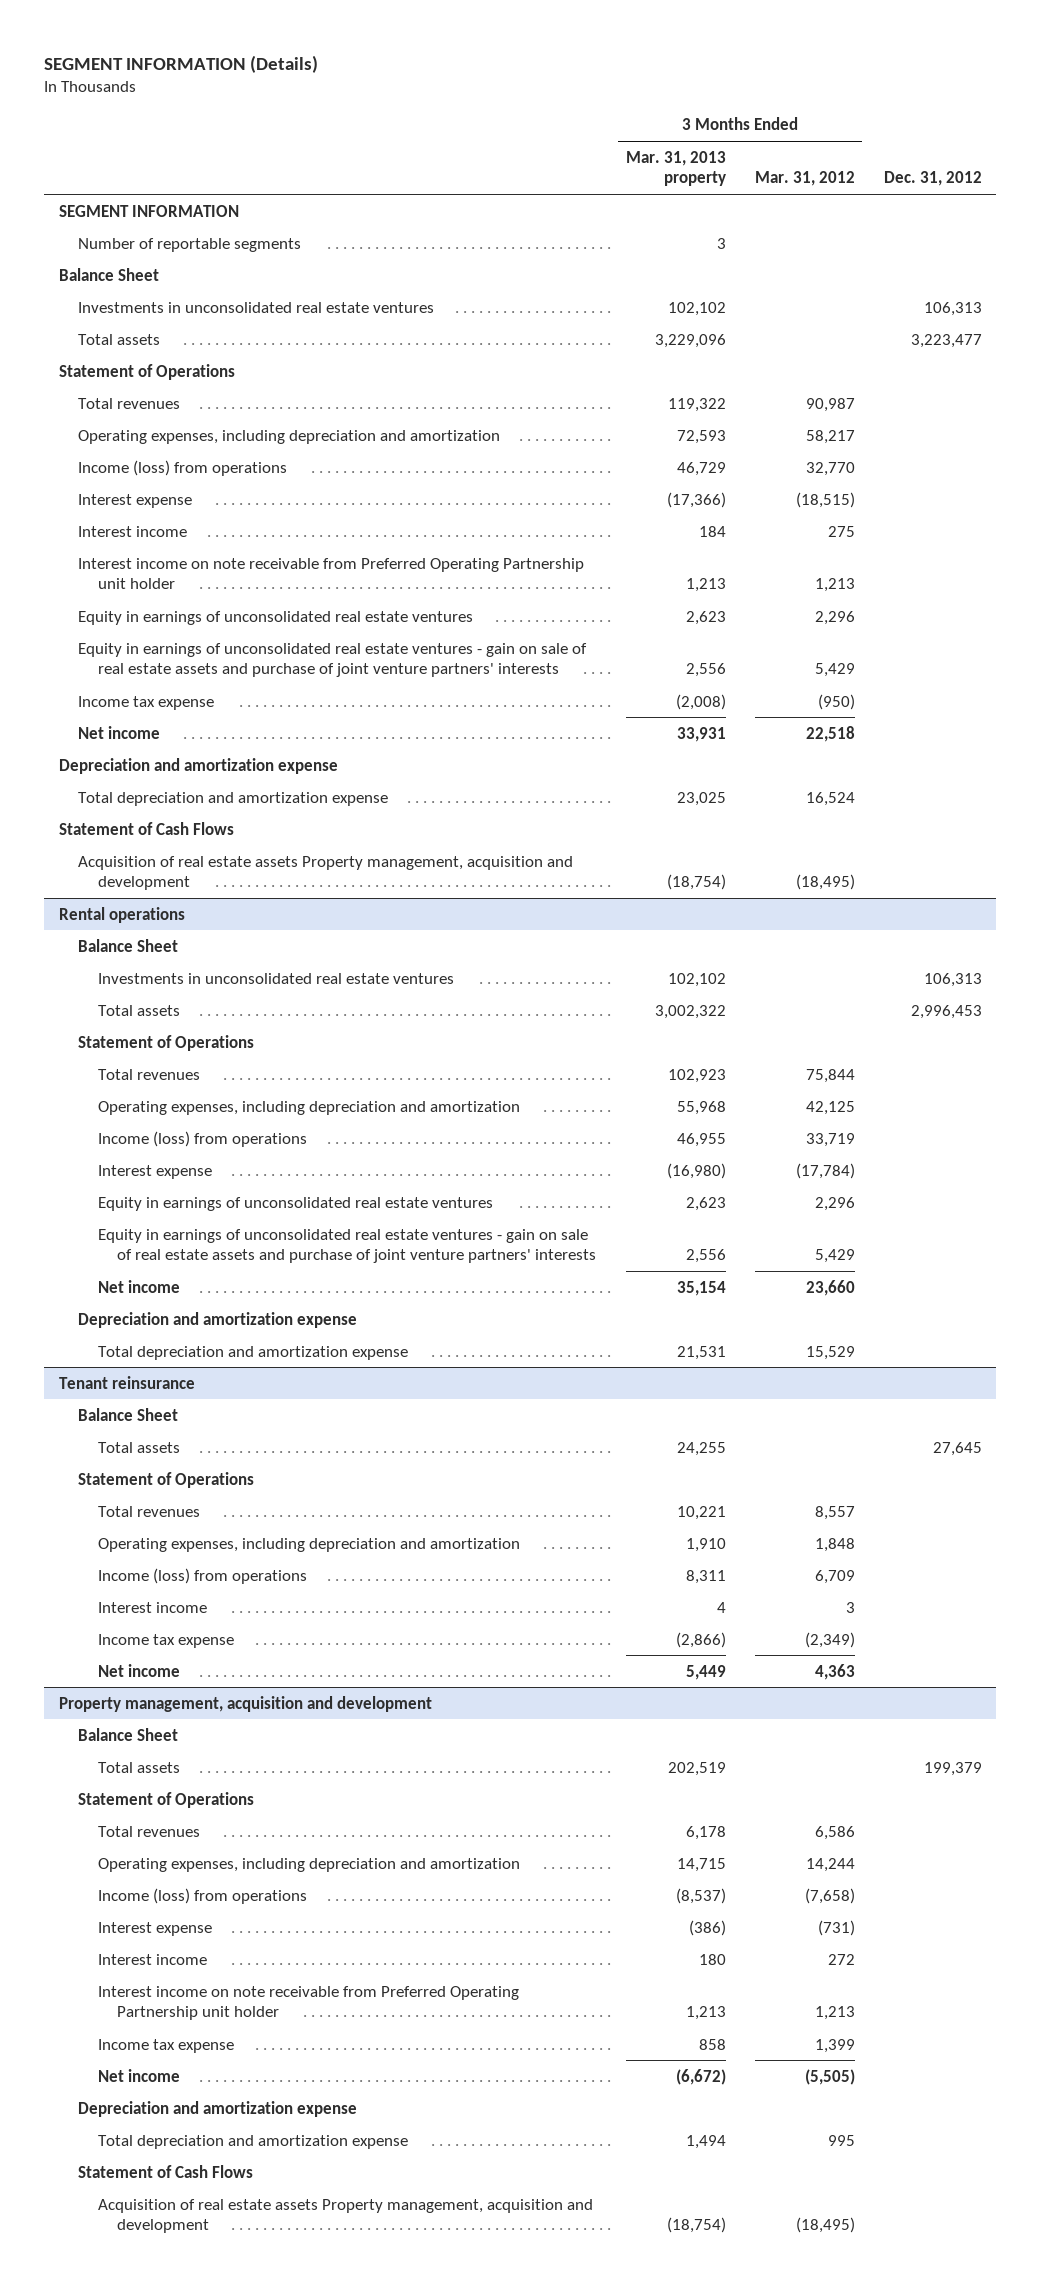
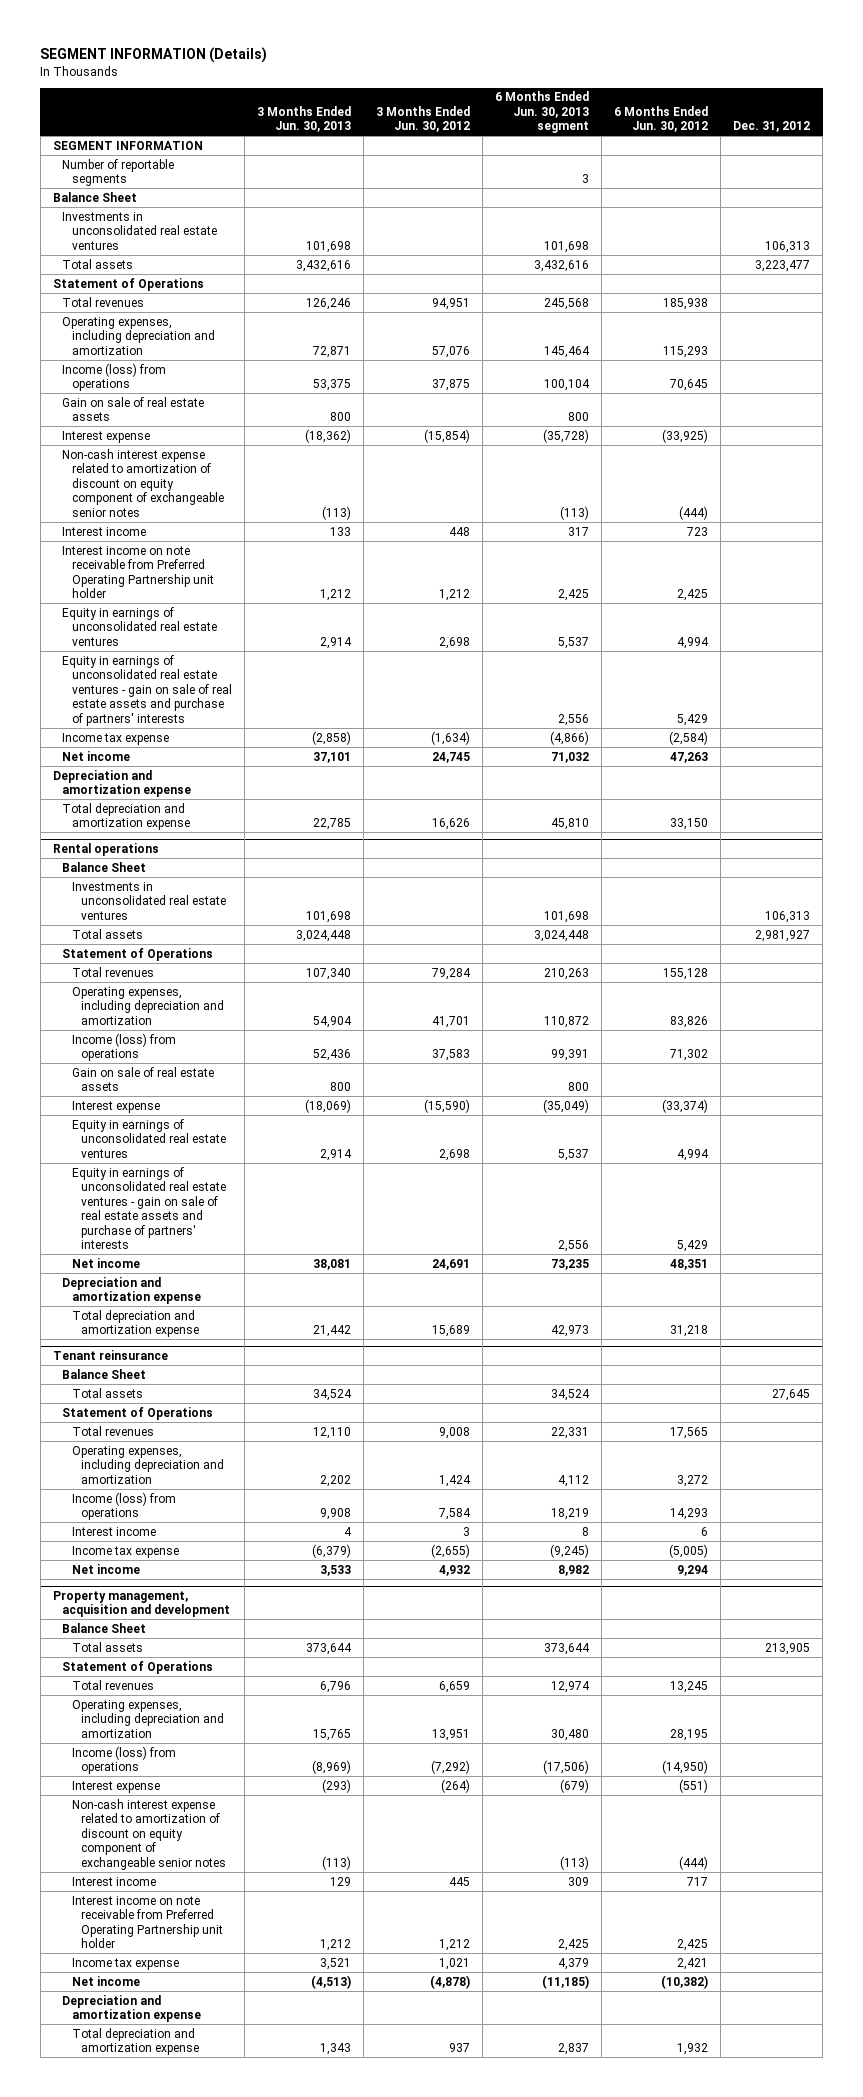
- | 3 Months Ended Mar. 31, 2013 property | 3 Months Ended Mar. 31, 2012 | Dec. 31, 2012
+ | 3 Months Ended Jun. 30, 2013 | 3 Months Ended Jun. 30, 2012 | 6 Months Ended Jun. 30, 2013 segment | 6 Months Ended Jun. 30, 2012 | Dec. 31, 2012
+ Gain on sale of real estate assets | 800 | | 800 | |
+ Non-cash interest expense related to amortization of discount on equity component of exchangeable senior notes | (113) | | (113) | (444) |
- Equity in earnings of unconsolidated real estate ventures - gain on sale of real estate assets and purchase of joint venture partners' interests | 2,556 | 5,429 |
+ Equity in earnings of unconsolidated real estate ventures - gain on sale of real estate assets and purchase of partners' interests | | | 2,556 | 5,429 |
- Statement of Cash Flows
- Acquisition of real estate assets Property management, acquisition and development | (18,754) | (18,495) |
@ Rental operations
- Total assets | 3,002,322 | | 2,996,453
+ Total assets | 3,024,448 | | 3,024,448 | | 2,981,927
+ Gain on sale of real estate assets | 800 | | 800 | |
- Equity in earnings of unconsolidated real estate ventures - gain on sale of real estate assets and purchase of joint venture partners' interests | 2,556 | 5,429 |
+ Equity in earnings of unconsolidated real estate ventures - gain on sale of real estate assets and purchase of partners' interests | | | 2,556 | 5,429 |
@ Property management, acquisition and development
- Total assets | 202,519 | | 199,379
+ Total assets | 373,644 | | 373,644 | | 213,905
+ Non-cash interest expense related to amortization of discount on equity component of exchangeable senior notes | (113) | | (113) | (444) |
- Statement of Cash Flows
- Acquisition of real estate assets Property management, acquisition and development | (18,754) | (18,495) |

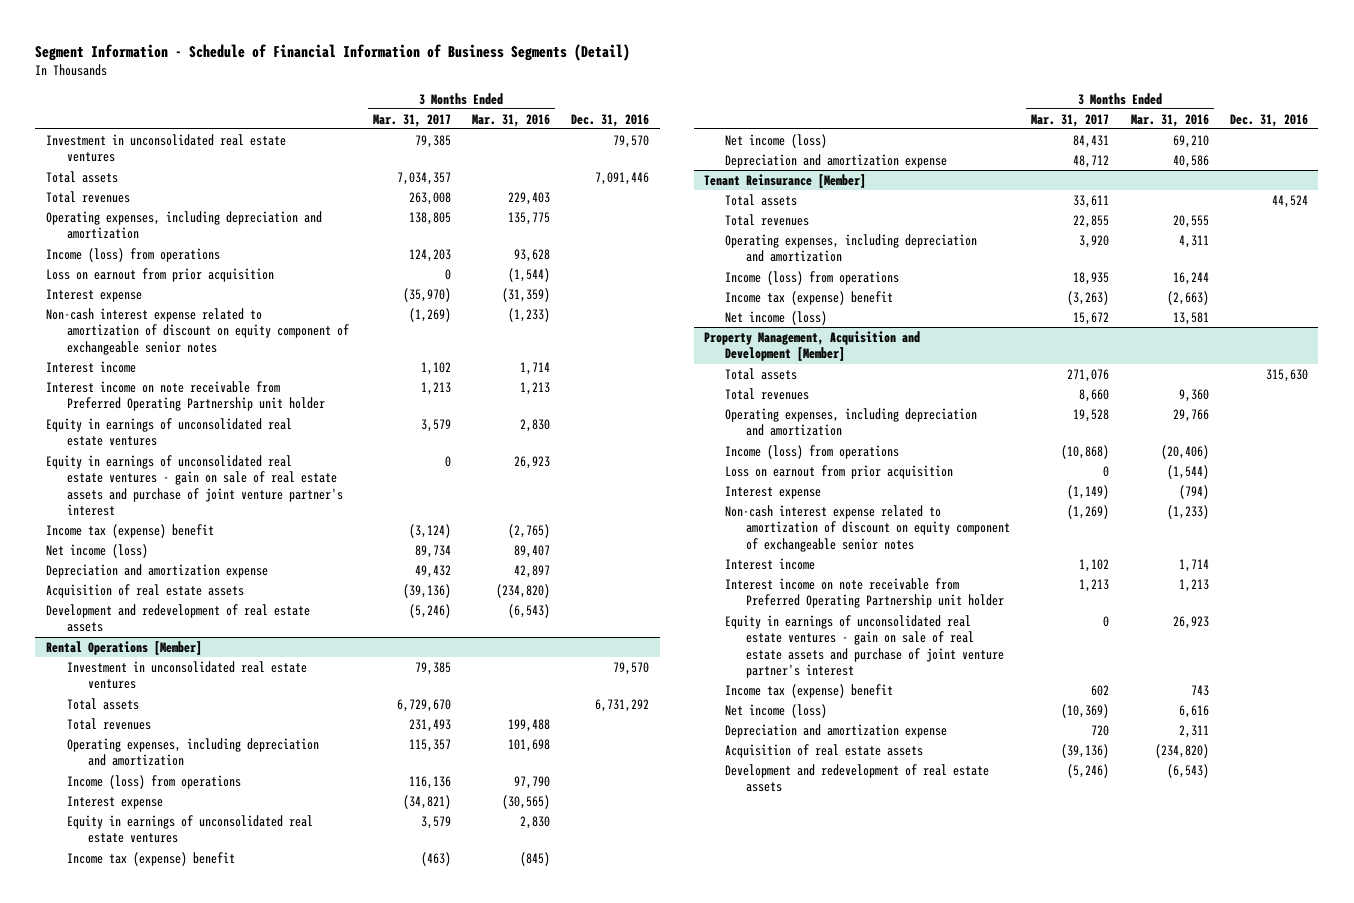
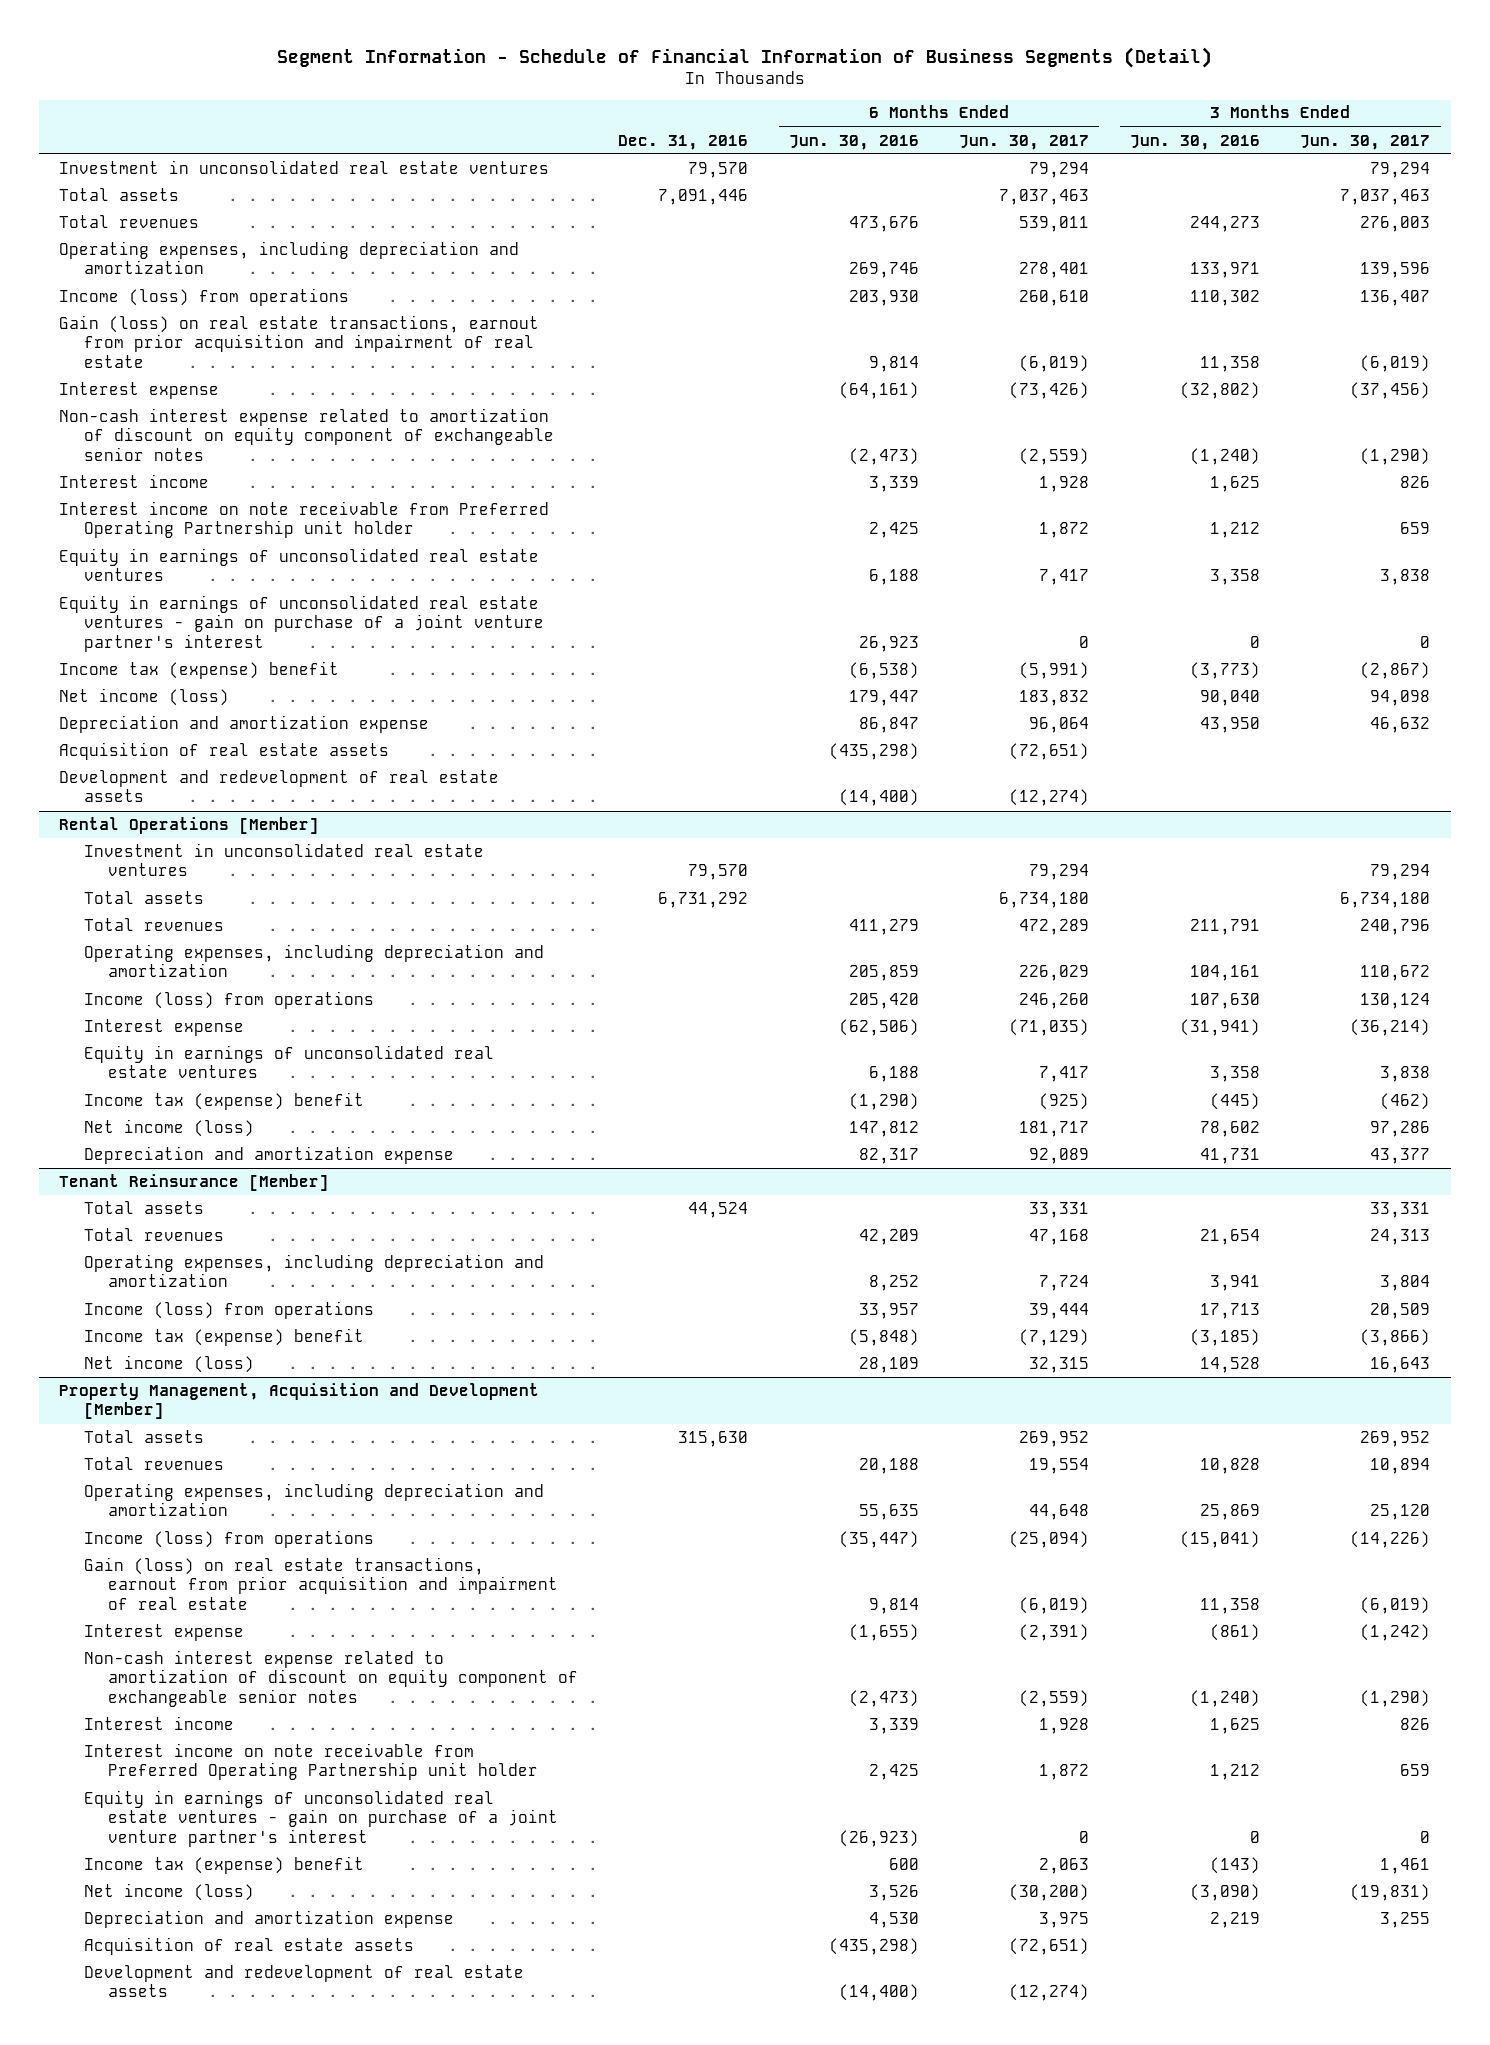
- | 3 Months Ended Mar. 31, 2017 | 3 Months Ended Mar. 31, 2016 | Dec. 31, 2016
+ | Dec. 31, 2016 | 6 Months Ended Jun. 30, 2016 | 6 Months Ended Jun. 30, 2017 | 3 Months Ended Jun. 30, 2016 | 3 Months Ended Jun. 30, 2017
- Loss on earnout from prior acquisition | 0 | (1,544) |
+ Gain (loss) on real estate transactions, earnout from prior acquisition and impairment of real estate | | 9,814 | (6,019) | 11,358 | (6,019)
- Equity in earnings of unconsolidated real estate ventures - gain on sale of real estate assets and purchase of joint venture partner's interest | 0 | 26,923 |
+ Equity in earnings of unconsolidated real estate ventures - gain on purchase of a joint venture partner's interest | | 26,923 | 0 | 0 | 0
@ Property Management, Acquisition and Development [Member]
- Loss on earnout from prior acquisition | 0 | (1,544) |
+ Gain (loss) on real estate transactions, earnout from prior acquisition and impairment of real estate | | 9,814 | (6,019) | 11,358 | (6,019)
- Equity in earnings of unconsolidated real estate ventures - gain on sale of real estate assets and purchase of joint venture partner's interest | 0 | 26,923 |
+ Equity in earnings of unconsolidated real estate ventures - gain on purchase of a joint venture partner's interest | | (26,923) | 0 | 0 | 0

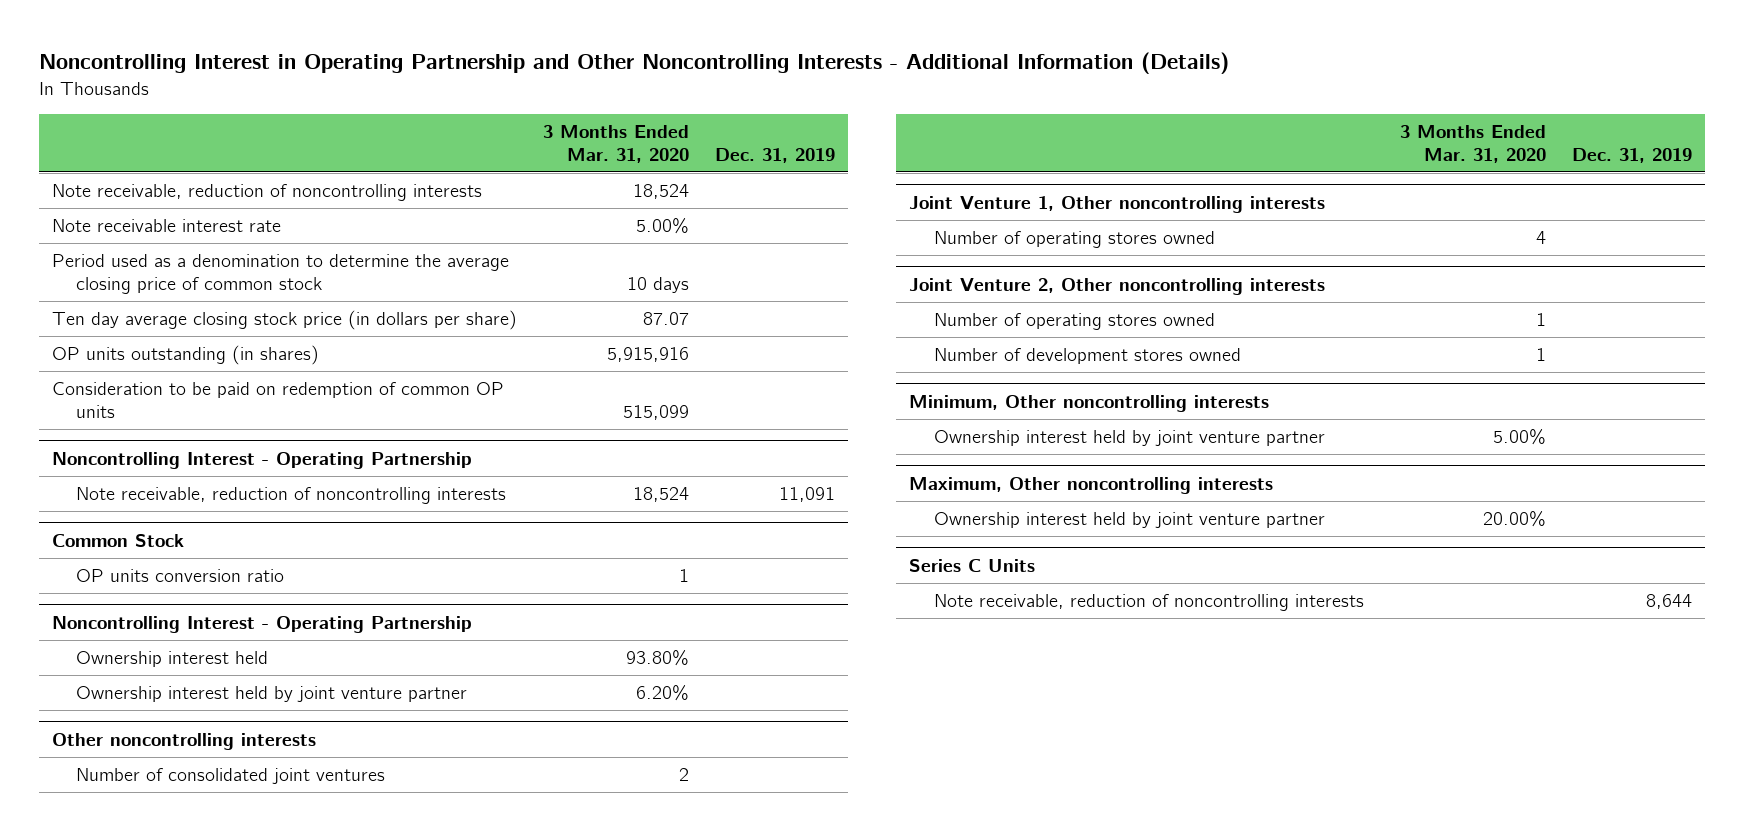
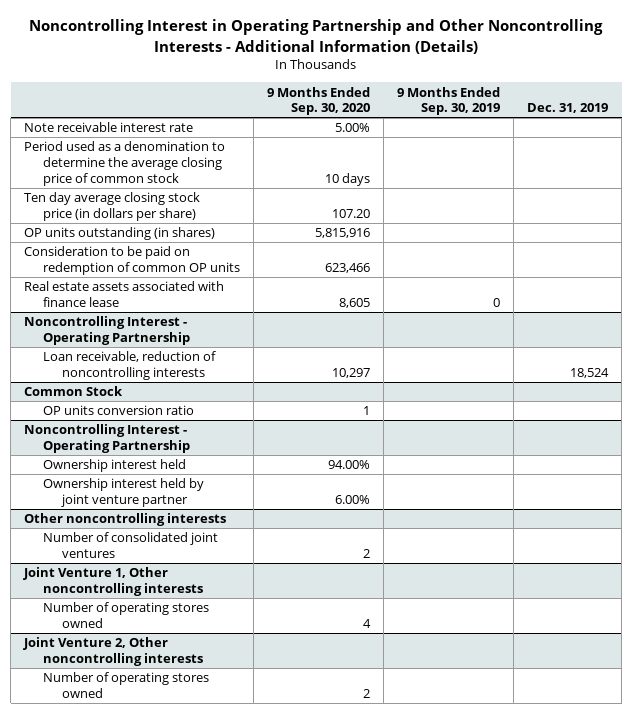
- | 3 Months Ended Mar. 31, 2020 | Dec. 31, 2019
+ | 9 Months Ended Sep. 30, 2020 | 9 Months Ended Sep. 30, 2019 | Dec. 31, 2019
- Note receivable, reduction of noncontrolling interests | 18,524 |
+ Real estate assets associated with finance lease | 8,605 | 0 |
@ Noncontrolling Interest - Operating Partnership
- Note receivable, reduction of noncontrolling interests | 18,524 | 11,091
+ Loan receivable, reduction of noncontrolling interests | 10,297 | | 18,524
@ Joint Venture 2, Other noncontrolling interests
- Number of development stores owned | 1 |
- Minimum, Other noncontrolling interests
- Ownership interest held by joint venture partner | 5.00% |
- Maximum, Other noncontrolling interests
- Ownership interest held by joint venture partner | 20.00% |
- Series C Units
- Note receivable, reduction of noncontrolling interests | | 8,644

